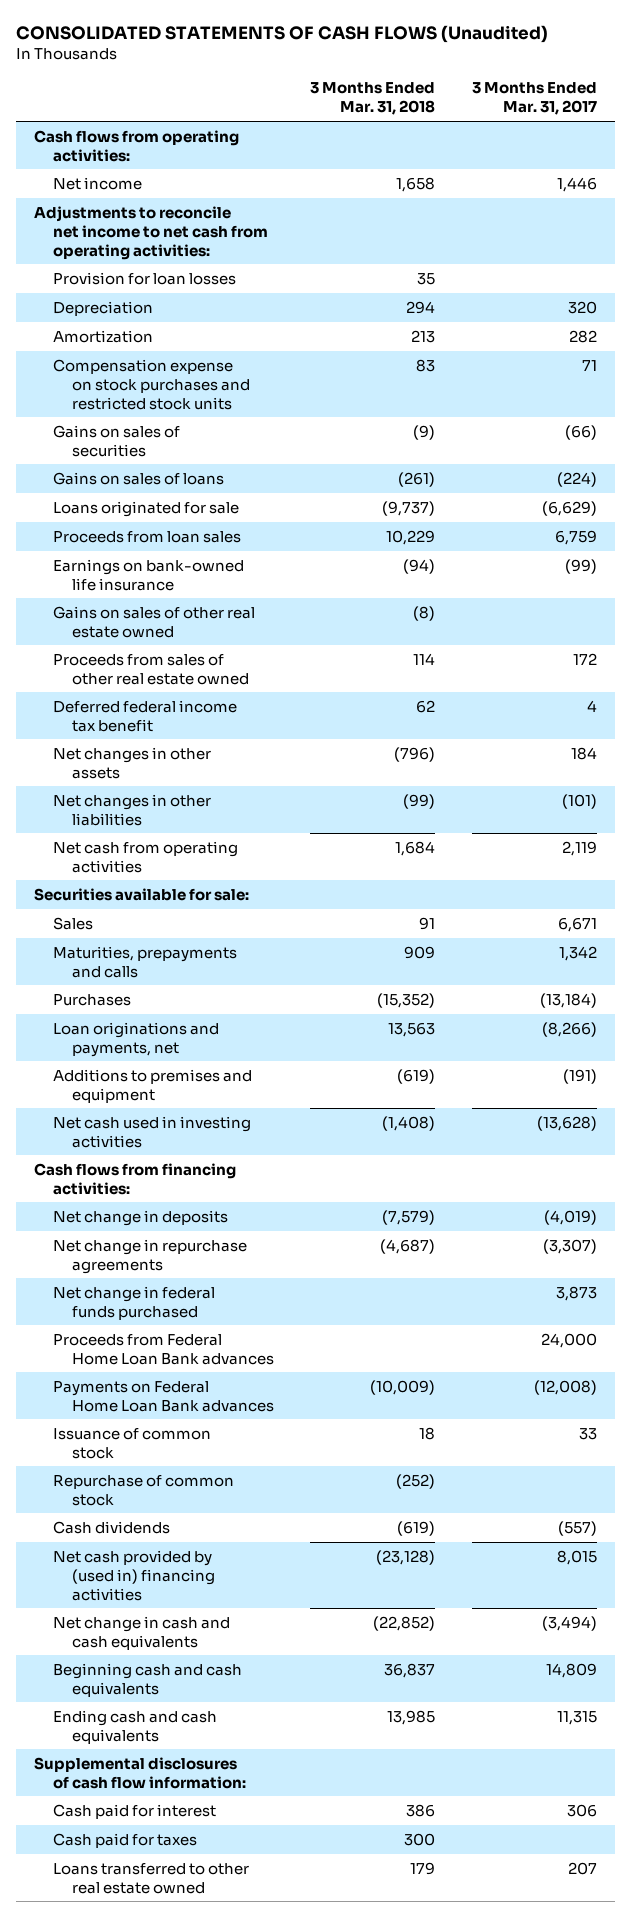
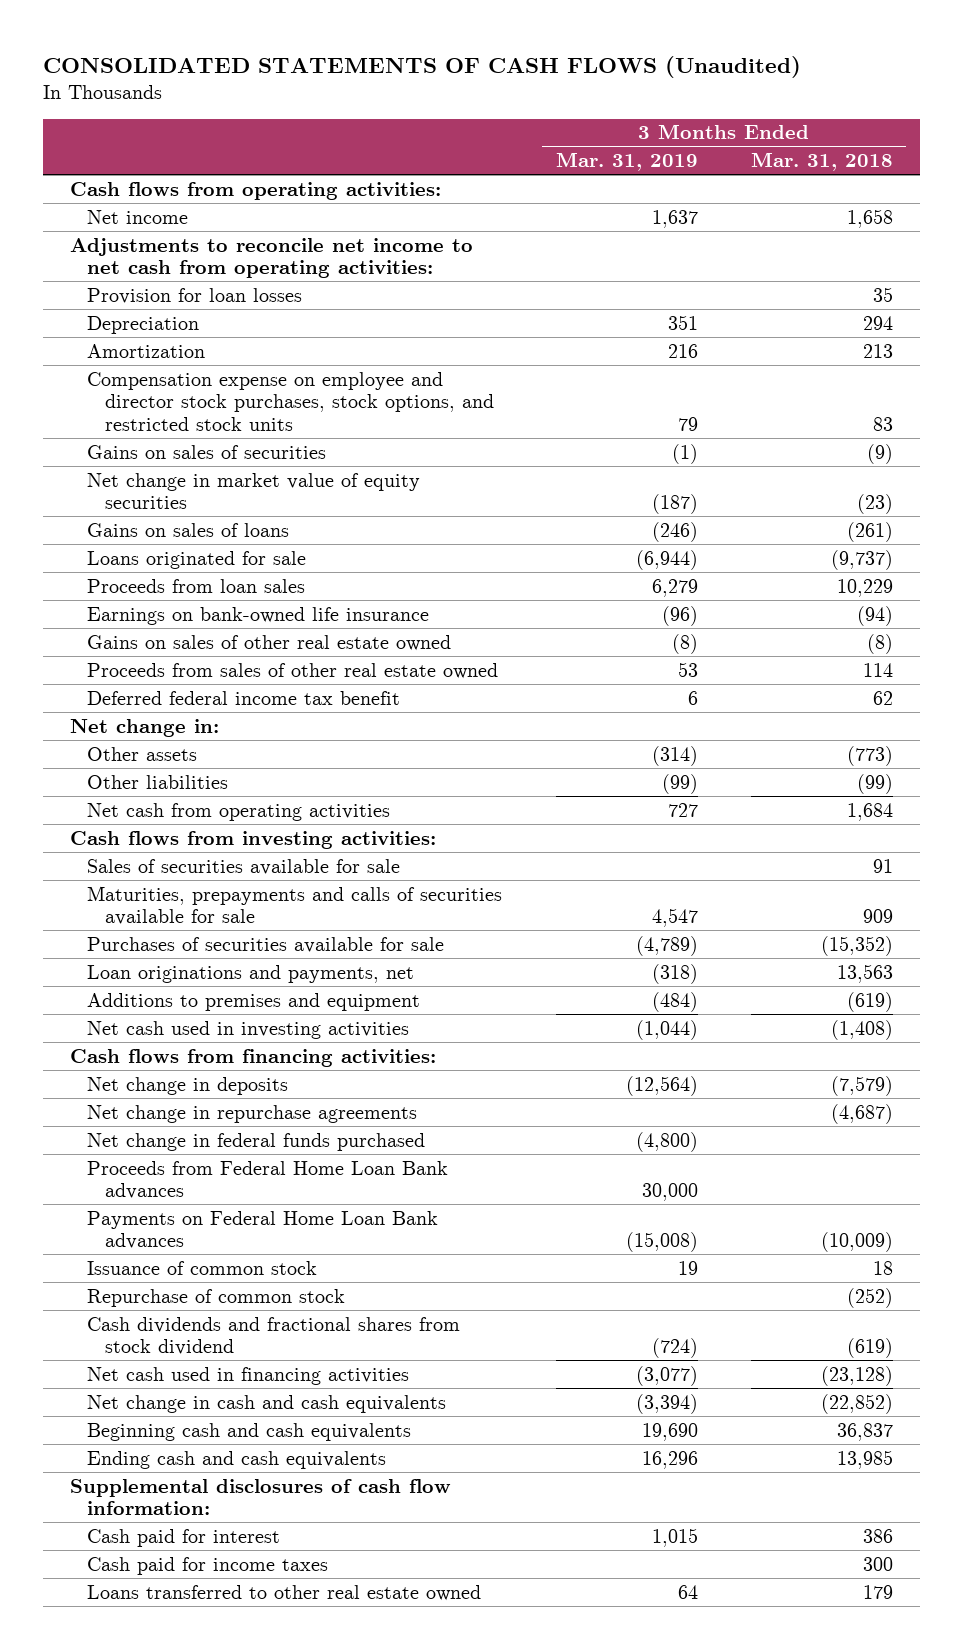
- | 3 Months Ended Mar. 31, 2018 | 3 Months Ended Mar. 31, 2017
+ | 3 Months Ended Mar. 31, 2019 | 3 Months Ended Mar. 31, 2018
- Compensation expense on stock purchases and restricted stock units | 83 | 71
+ Compensation expense on employee and director stock purchases, stock options, and restricted stock units | 79 | 83
+ Net change in market value of equity securities | (187) | (23)
- Net changes in other assets | (796) | 184
- Net changes in other liabilities | (99) | (101)
+ Net change in:
+ Other assets | (314) | (773)
+ Other liabilities | (99) | (99)
- Securities available for sale:
- Sales | 91 | 6,671
- Maturities, prepayments and calls | 909 | 1,342
- Purchases | (15,352) | (13,184)
+ Cash flows from investing activities:
+ Sales of securities available for sale | | 91
+ Maturities, prepayments and calls of securities available for sale | 4,547 | 909
+ Purchases of securities available for sale | (4,789) | (15,352)
- Cash dividends | (619) | (557)
- Net cash provided by (used in) financing activities | (23,128) | 8,015
+ Cash dividends and fractional shares from stock dividend | (724) | (619)
+ Net cash used in financing activities | (3,077) | (23,128)
- Cash paid for taxes | 300 |
+ Cash paid for income taxes | | 300

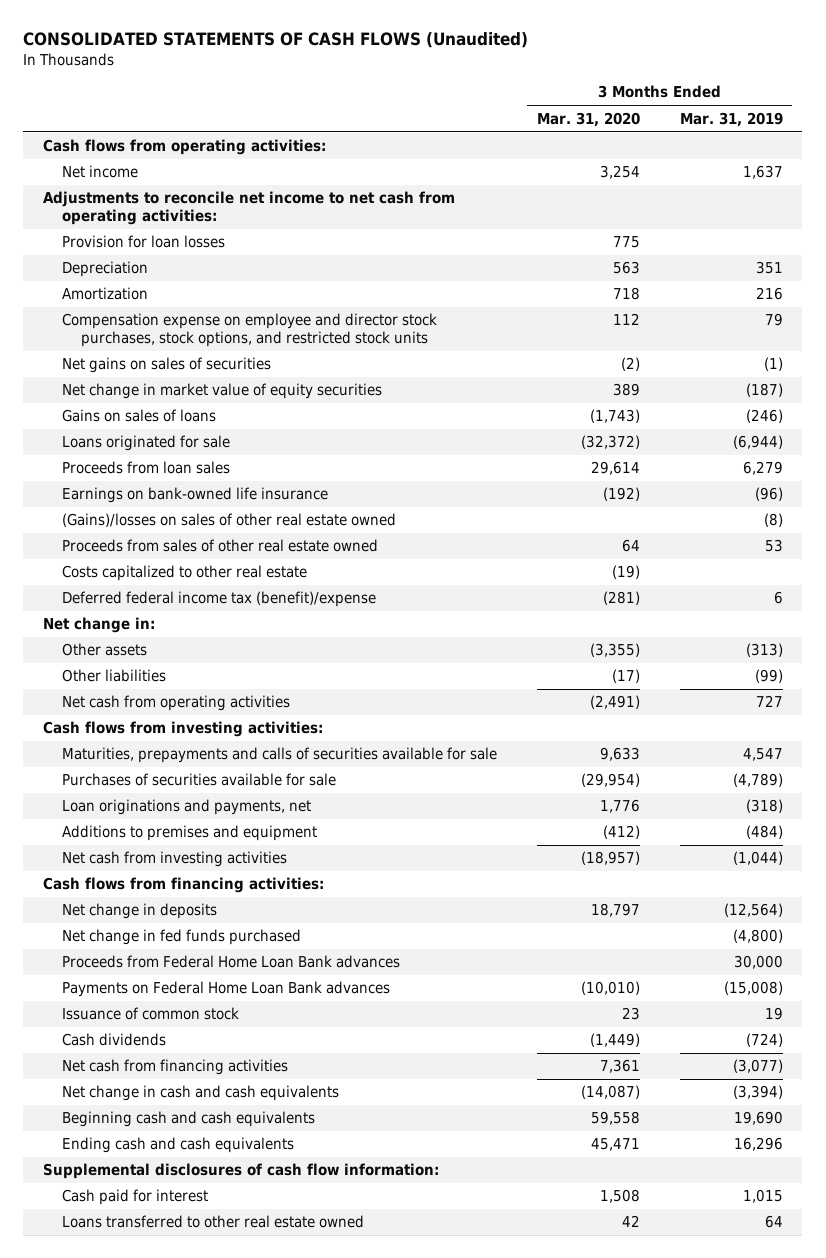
- | 3 Months Ended Mar. 31, 2019 | 3 Months Ended Mar. 31, 2018
+ | 3 Months Ended Mar. 31, 2020 | 3 Months Ended Mar. 31, 2019
- Gains on sales of securities | (1) | (9)
+ Net gains on sales of securities | (2) | (1)
- Gains on sales of other real estate owned | (8) | (8)
+ (Gains)/losses on sales of other real estate owned | | (8)
- Deferred federal income tax benefit | 6 | 62
+ Costs capitalized to other real estate | (19) |
+ Deferred federal income tax (benefit)/expense | (281) | 6
- Other assets | (314) | (773)
+ Other assets | (3,355) | (313)
- Sales of securities available for sale | | 91
- Net cash used in investing activities | (1,044) | (1,408)
+ Net cash from investing activities | (18,957) | (1,044)
- Net change in repurchase agreements | | (4,687)
- Net change in federal funds purchased | (4,800) |
+ Net change in fed funds purchased | | (4,800)
- Repurchase of common stock | | (252)
- Cash dividends and fractional shares from stock dividend | (724) | (619)
- Net cash used in financing activities | (3,077) | (23,128)
+ Cash dividends | (1,449) | (724)
+ Net cash from financing activities | 7,361 | (3,077)
- Cash paid for income taxes | | 300

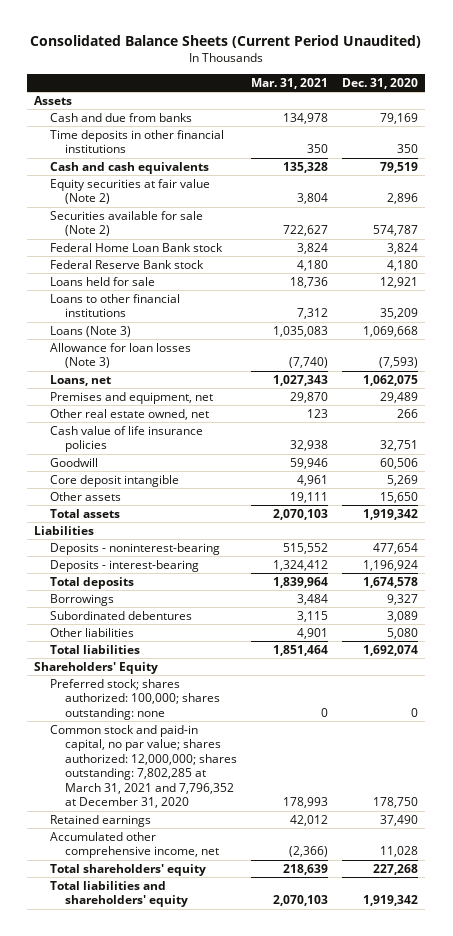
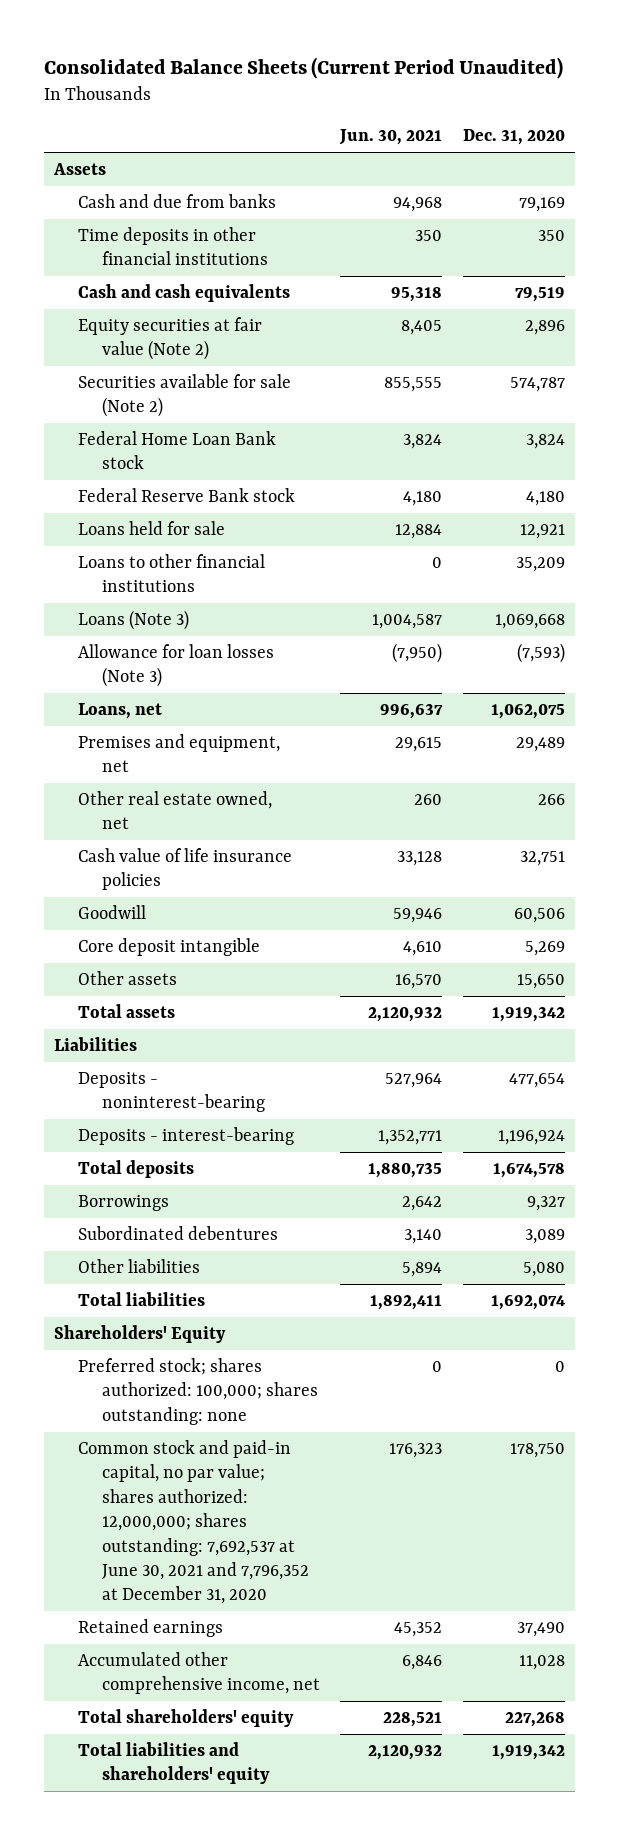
- | Mar. 31, 2021 | Dec. 31, 2020
+ | Jun. 30, 2021 | Dec. 31, 2020
- Common stock and paid-in capital, no par value; shares authorized: 12,000,000; shares outstanding: 7,802,285 at March 31, 2021 and 7,796,352 at December 31, 2020 | 178,993 | 178,750
+ Common stock and paid-in capital, no par value; shares authorized: 12,000,000; shares outstanding: 7,692,537 at June 30, 2021 and 7,796,352 at December 31, 2020 | 176,323 | 178,750

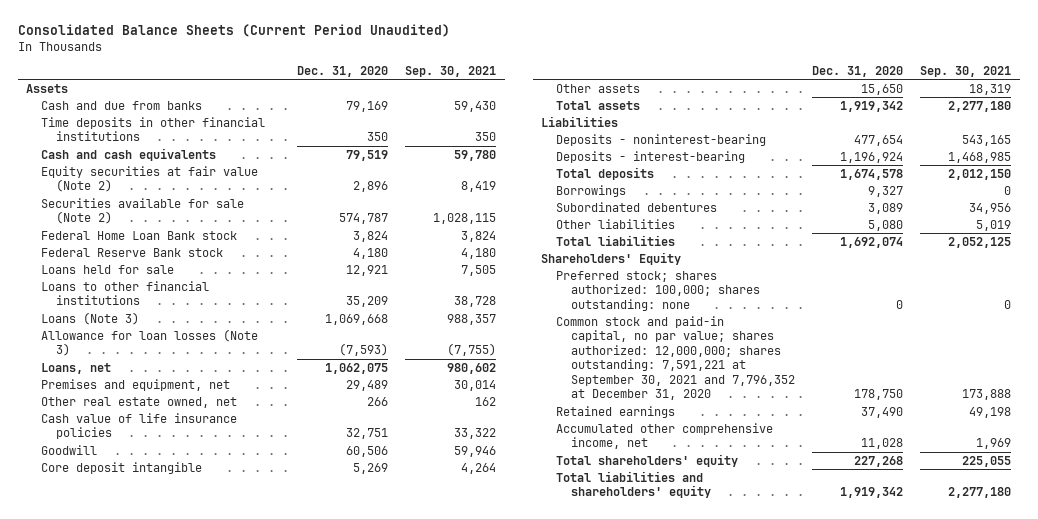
- | Jun. 30, 2021 | Dec. 31, 2020
+ | Dec. 31, 2020 | Sep. 30, 2021
- Common stock and paid-in capital, no par value; shares authorized: 12,000,000; shares outstanding: 7,692,537 at June 30, 2021 and 7,796,352 at December 31, 2020 | 176,323 | 178,750
+ Common stock and paid-in capital, no par value; shares authorized: 12,000,000; shares outstanding: 7,591,221 at September 30, 2021 and 7,796,352 at December 31, 2020 | 178,750 | 173,888

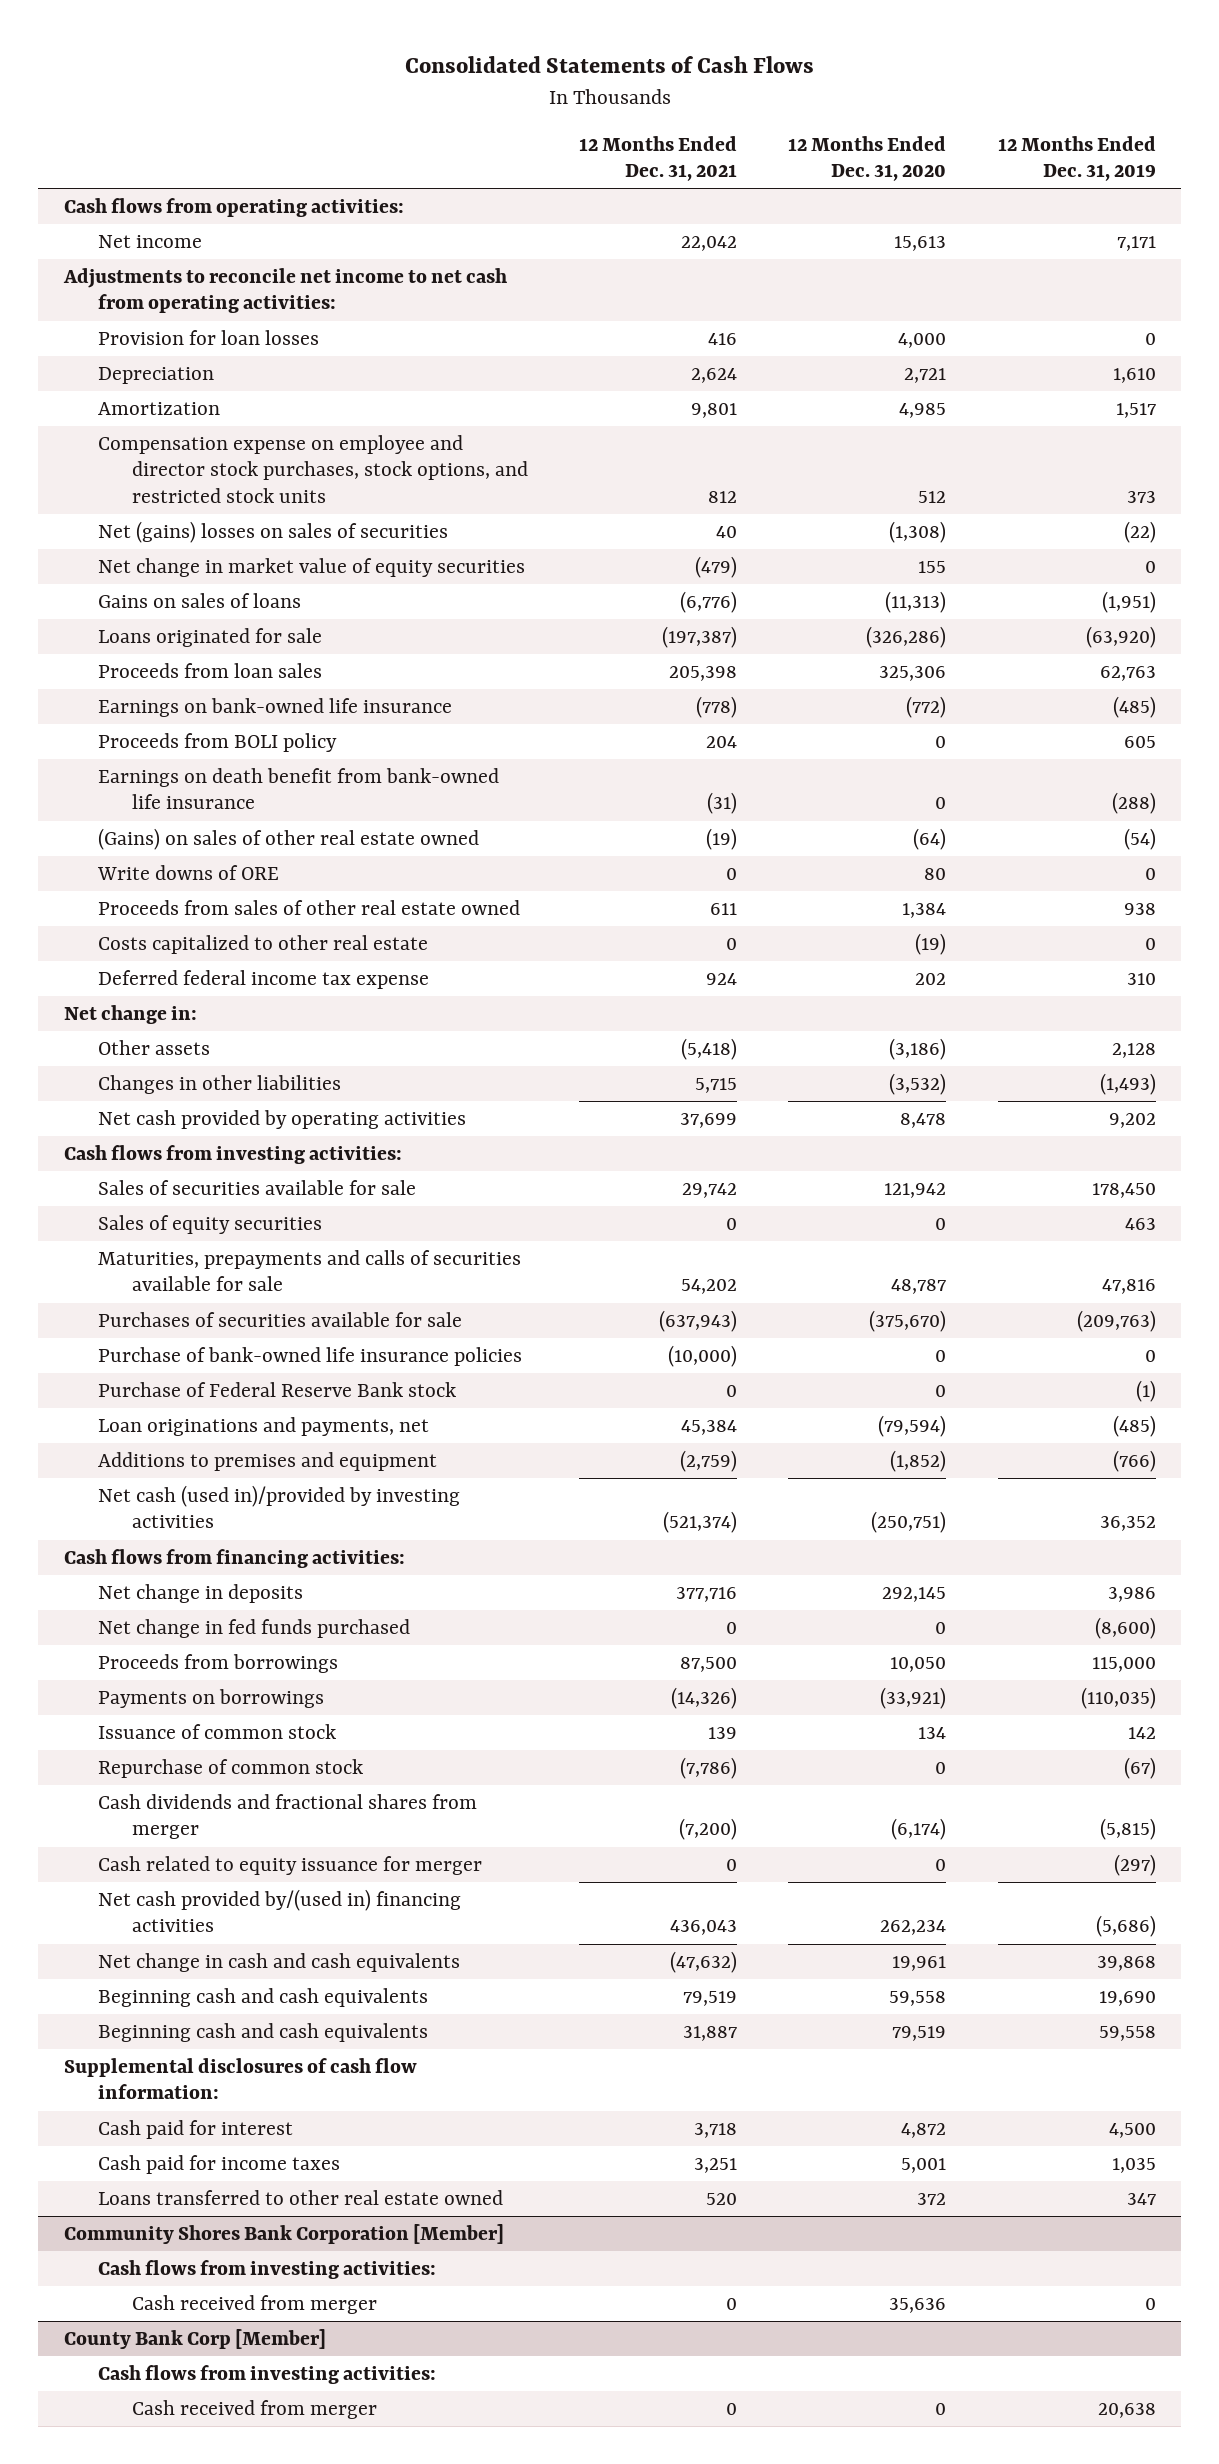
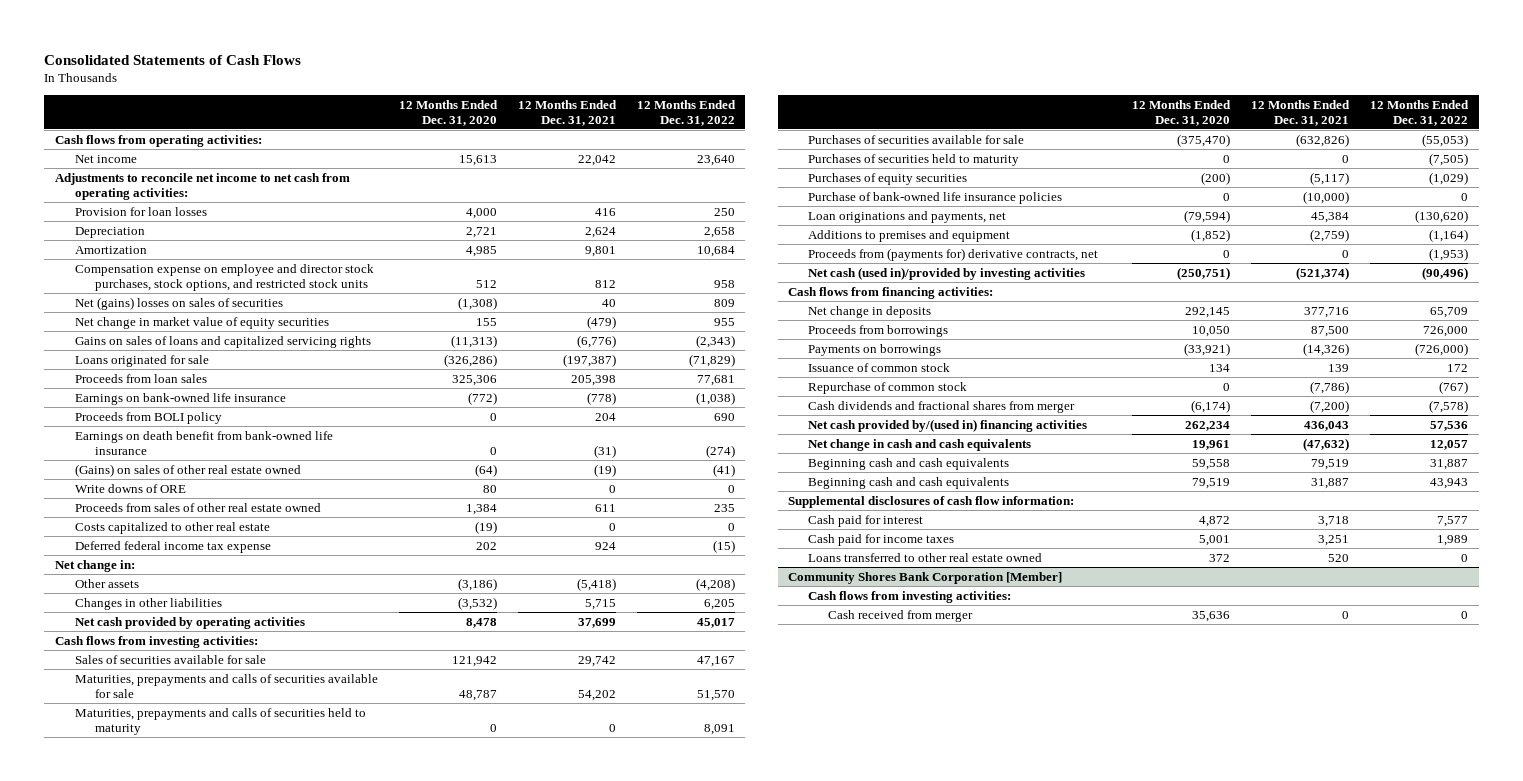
- | 12 Months Ended Dec. 31, 2021 | 12 Months Ended Dec. 31, 2020 | 12 Months Ended Dec. 31, 2019
+ | 12 Months Ended Dec. 31, 2020 | 12 Months Ended Dec. 31, 2021 | 12 Months Ended Dec. 31, 2022
- Gains on sales of loans | (6,776) | (11,313) | (1,951)
+ Gains on sales of loans and capitalized servicing rights | (11,313) | (6,776) | (2,343)
- Sales of equity securities | 0 | 0 | 463
- Purchases of securities available for sale | (637,943) | (375,670) | (209,763)
+ Maturities, prepayments and calls of securities held to maturity | 0 | 0 | 8,091
+ Purchases of securities available for sale | (375,470) | (632,826) | (55,053)
+ Purchases of securities held to maturity | 0 | 0 | (7,505)
+ Purchases of equity securities | (200) | (5,117) | (1,029)
- Purchase of Federal Reserve Bank stock | 0 | 0 | (1)
+ Proceeds from (payments for) derivative contracts, net | 0 | 0 | (1,953)
- Net change in fed funds purchased | 0 | 0 | (8,600)
- Cash related to equity issuance for merger | 0 | 0 | (297)
- County Bank Corp [Member]
- Cash flows from investing activities:
- Cash received from merger | 0 | 0 | 20,638

